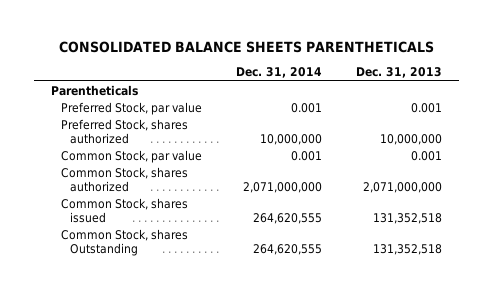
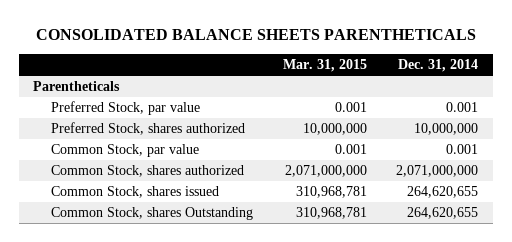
- | Dec. 31, 2014 | Dec. 31, 2013
+ | Mar. 31, 2015 | Dec. 31, 2014
- Common Stock, shares issued | 264,620,555 | 131,352,518
- Common Stock, shares Outstanding | 264,620,555 | 131,352,518
+ Common Stock, shares issued | 310,968,781 | 264,620,655
+ Common Stock, shares Outstanding | 310,968,781 | 264,620,655

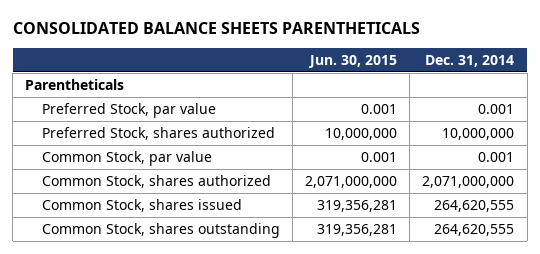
- | Mar. 31, 2015 | Dec. 31, 2014
+ | Jun. 30, 2015 | Dec. 31, 2014
- Common Stock, shares issued | 310,968,781 | 264,620,655
- Common Stock, shares Outstanding | 310,968,781 | 264,620,655
+ Common Stock, shares issued | 319,356,281 | 264,620,555
+ Common Stock, shares outstanding | 319,356,281 | 264,620,555

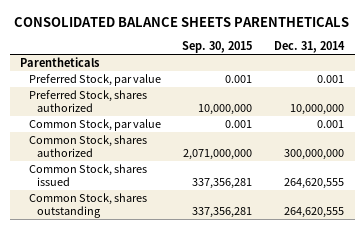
- | Jun. 30, 2015 | Dec. 31, 2014
+ | Sep. 30, 2015 | Dec. 31, 2014
- Common Stock, shares authorized | 2,071,000,000 | 2,071,000,000
+ Common Stock, shares authorized | 2,071,000,000 | 300,000,000

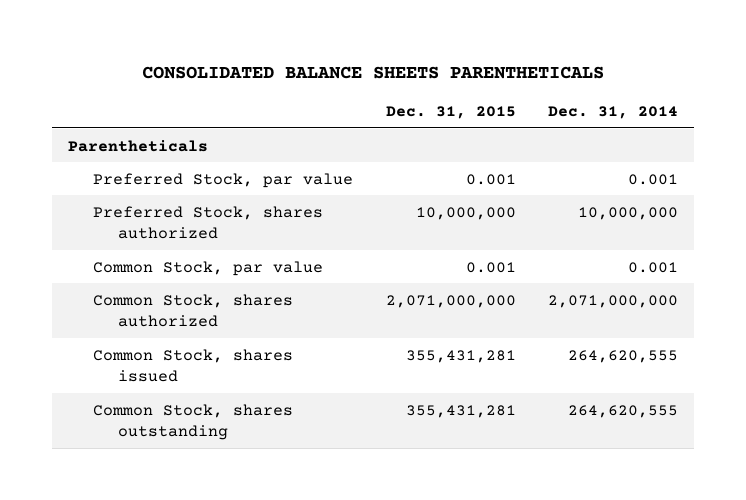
- | Sep. 30, 2015 | Dec. 31, 2014
+ | Dec. 31, 2015 | Dec. 31, 2014
- Common Stock, shares authorized | 2,071,000,000 | 300,000,000
+ Common Stock, shares authorized | 2,071,000,000 | 2,071,000,000

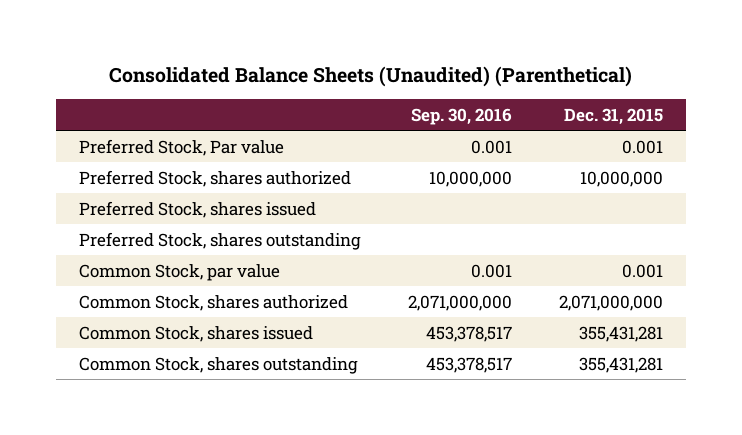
- CONSOLIDATED BALANCE SHEETS PARENTHETICALS
+ Consolidated Balance Sheets (Unaudited) (Parenthetical)
- | Dec. 31, 2015 | Dec. 31, 2014
+ | Sep. 30, 2016 | Dec. 31, 2015
- Parentheticals
- Preferred Stock, par value | 0.001 | 0.001
+ Preferred Stock, Par value | 0.001 | 0.001
+ Preferred Stock, shares issued
+ Preferred Stock, shares outstanding

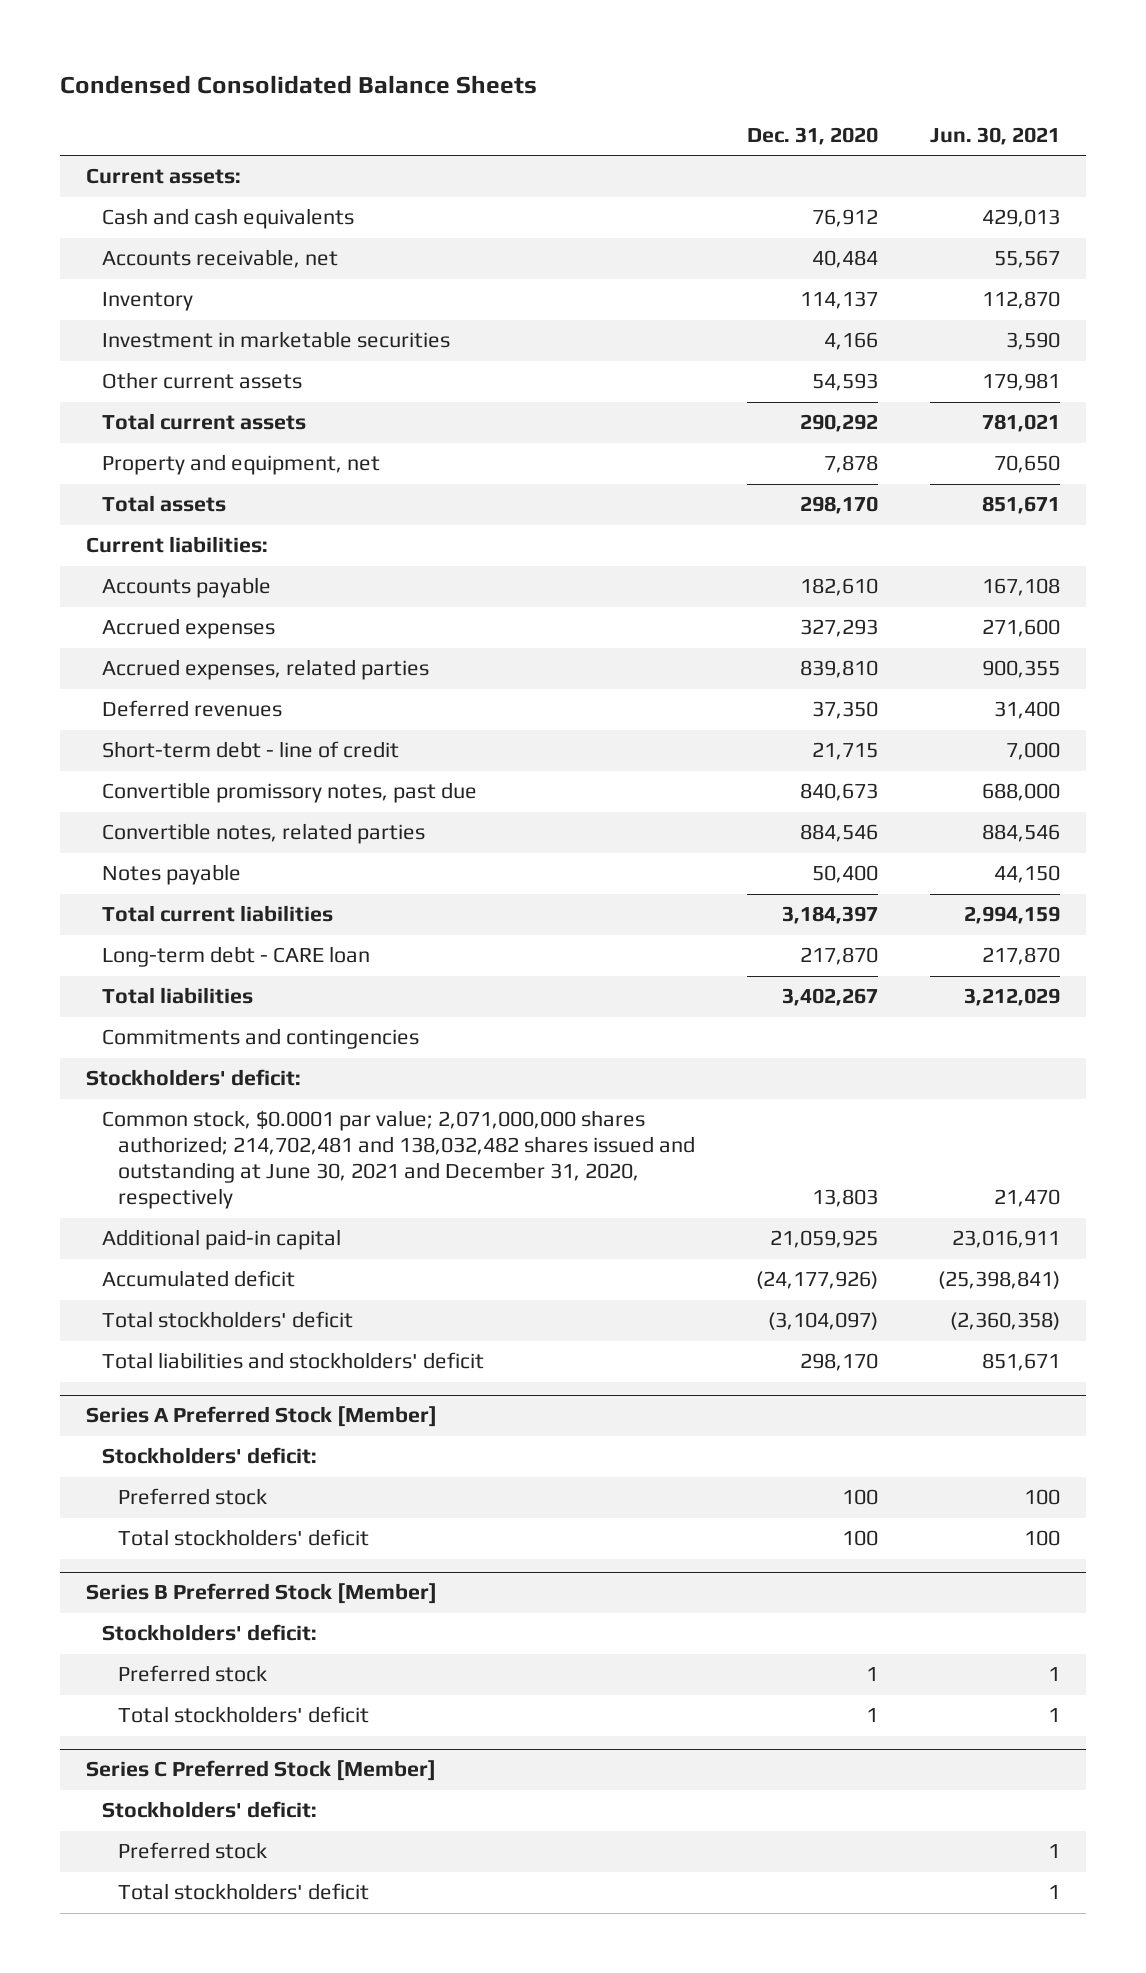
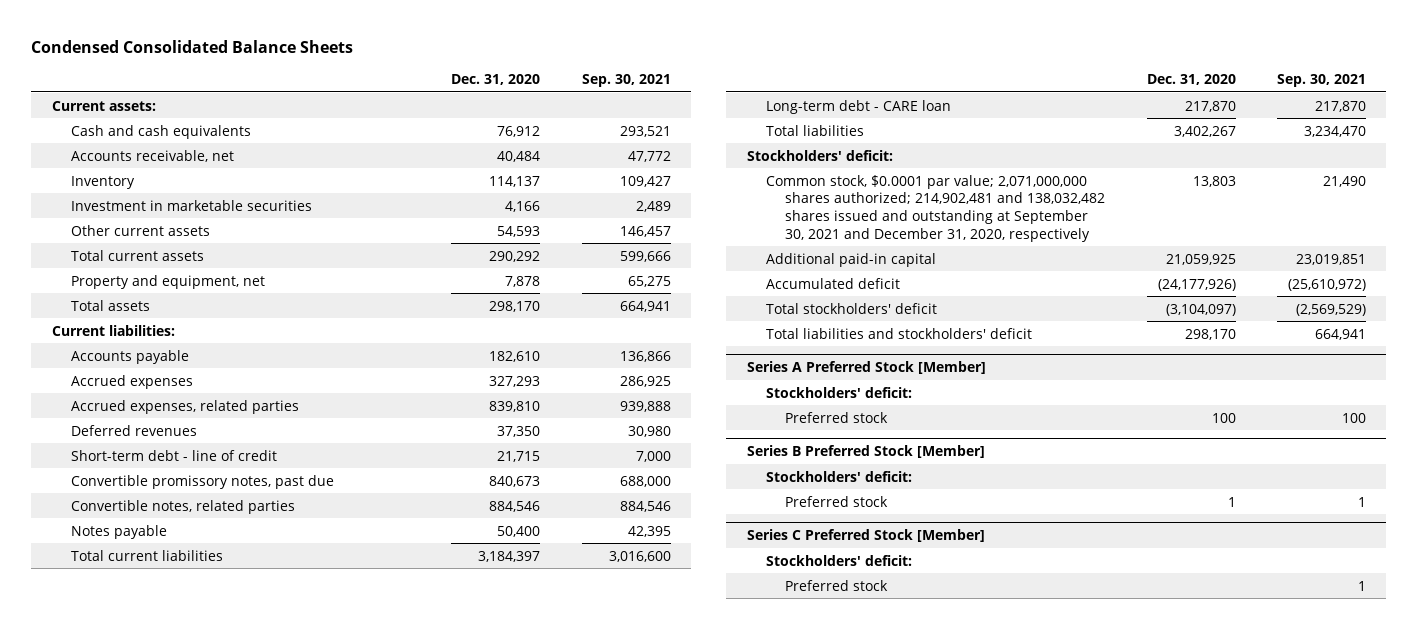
- | Dec. 31, 2020 | Jun. 30, 2021
+ | Dec. 31, 2020 | Sep. 30, 2021
- Commitments and contingencies
- Common stock, $0.0001 par value; 2,071,000,000 shares authorized; 214,702,481 and 138,032,482 shares issued and outstanding at June 30, 2021 and December 31, 2020, respectively | 13,803 | 21,470
+ Common stock, $0.0001 par value; 2,071,000,000 shares authorized; 214,902,481 and 138,032,482 shares issued and outstanding at September 30, 2021 and December 31, 2020, respectively | 13,803 | 21,490
@ Series A Preferred Stock [Member]
- Total stockholders' deficit | 100 | 100
@ Series B Preferred Stock [Member]
- Total stockholders' deficit | 1 | 1
@ Series C Preferred Stock [Member]
- Total stockholders' deficit | | 1

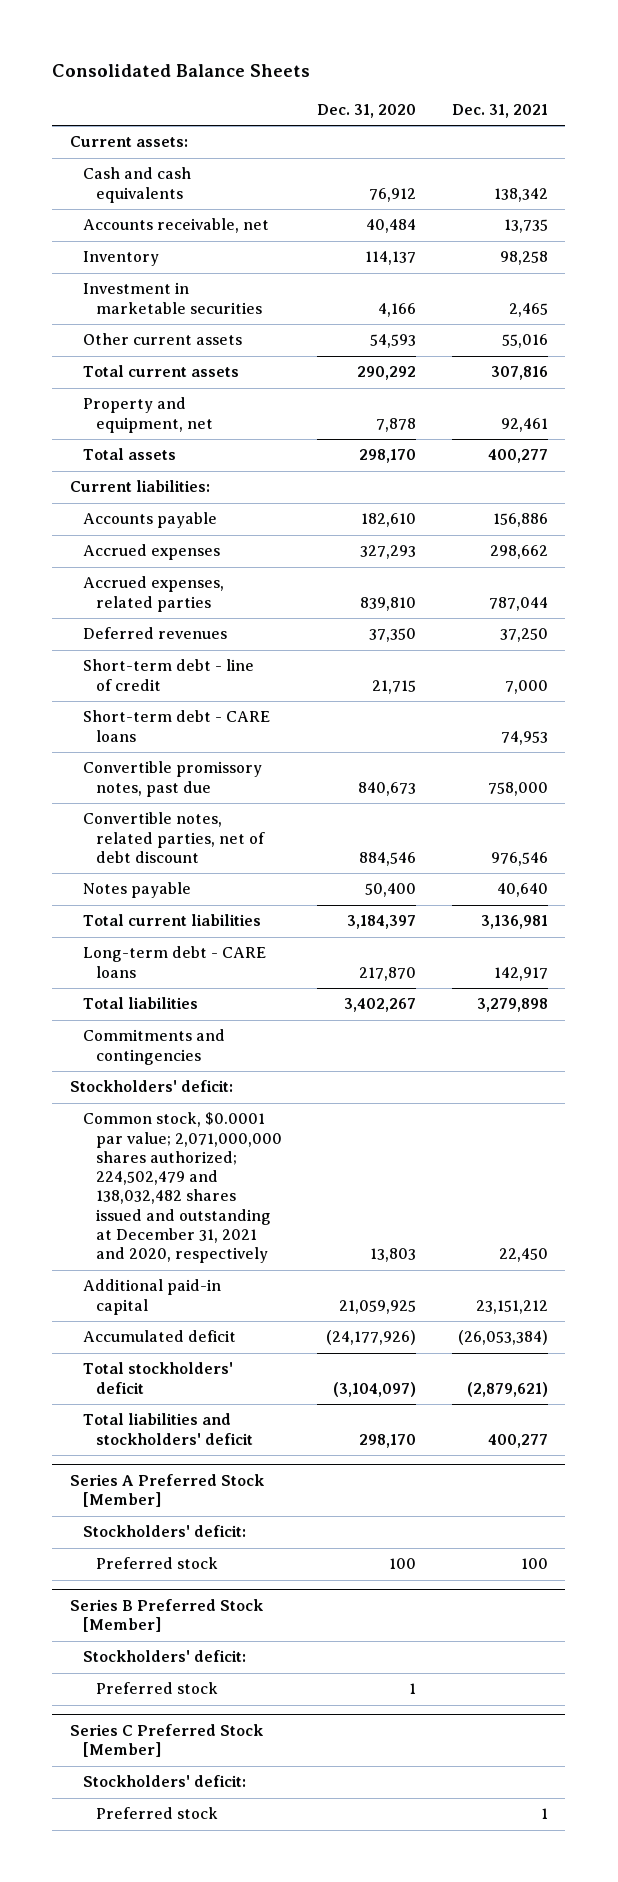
- Condensed Consolidated Balance Sheets
+ Consolidated Balance Sheets
- | Dec. 31, 2020 | Sep. 30, 2021
+ | Dec. 31, 2020 | Dec. 31, 2021
+ Short-term debt - CARE loans | | 74,953
- Convertible notes, related parties | 884,546 | 884,546
+ Convertible notes, related parties, net of debt discount | 884,546 | 976,546
- Long-term debt - CARE loan | 217,870 | 217,870
+ Long-term debt - CARE loans | 217,870 | 142,917
+ Commitments and contingencies
- Common stock, $0.0001 par value; 2,071,000,000 shares authorized; 214,902,481 and 138,032,482 shares issued and outstanding at September 30, 2021 and December 31, 2020, respectively | 13,803 | 21,490
+ Common stock, $0.0001 par value; 2,071,000,000 shares authorized; 224,502,479 and 138,032,482 shares issued and outstanding at December 31, 2021 and 2020, respectively | 13,803 | 22,450

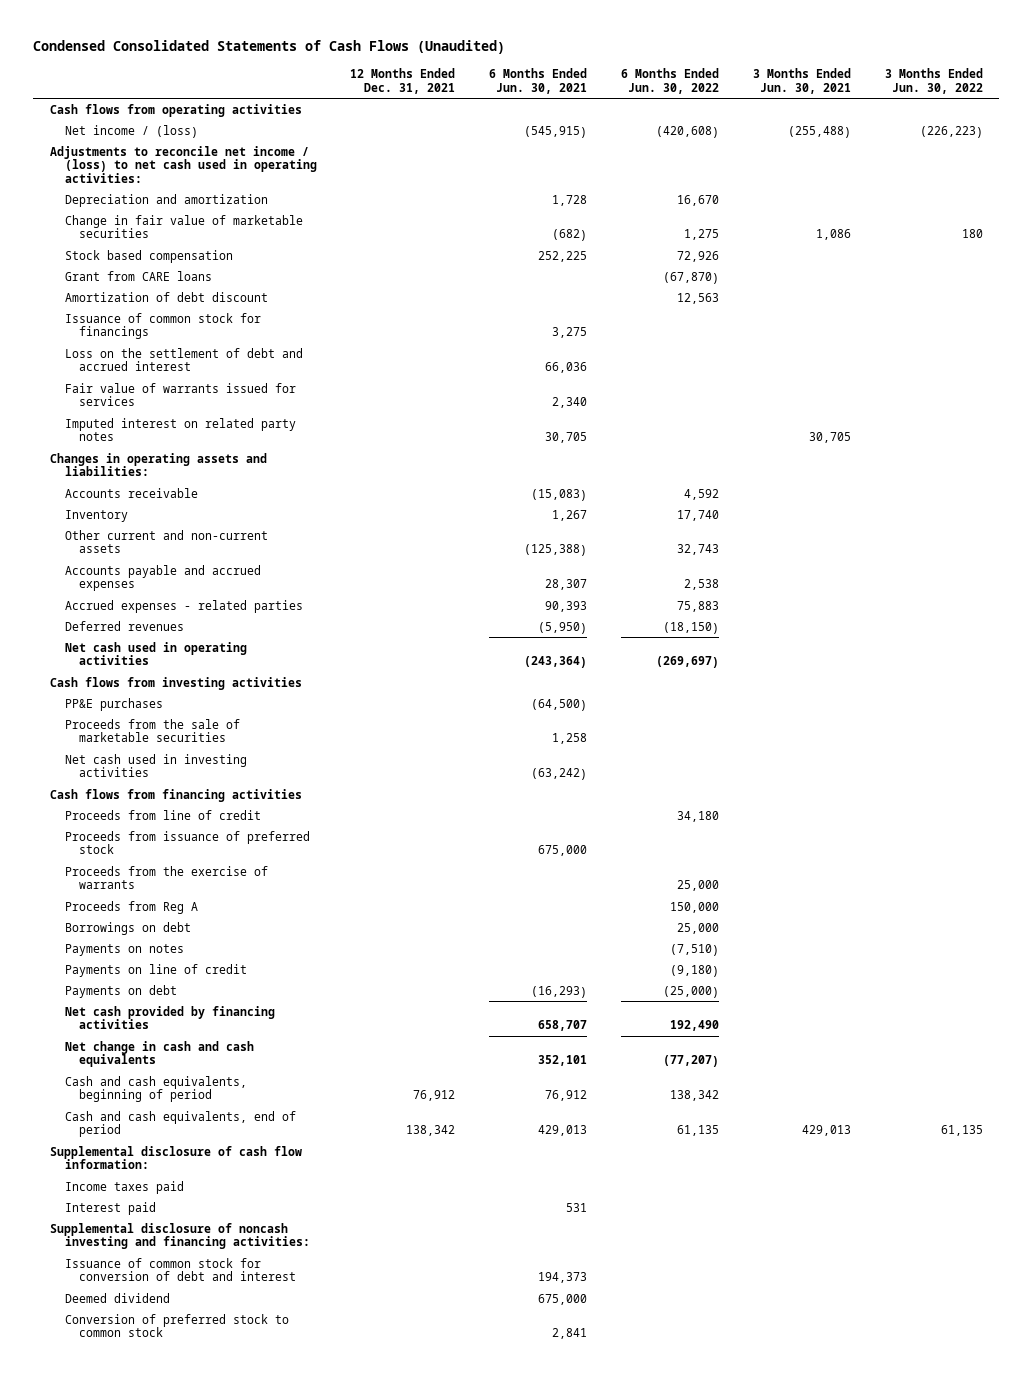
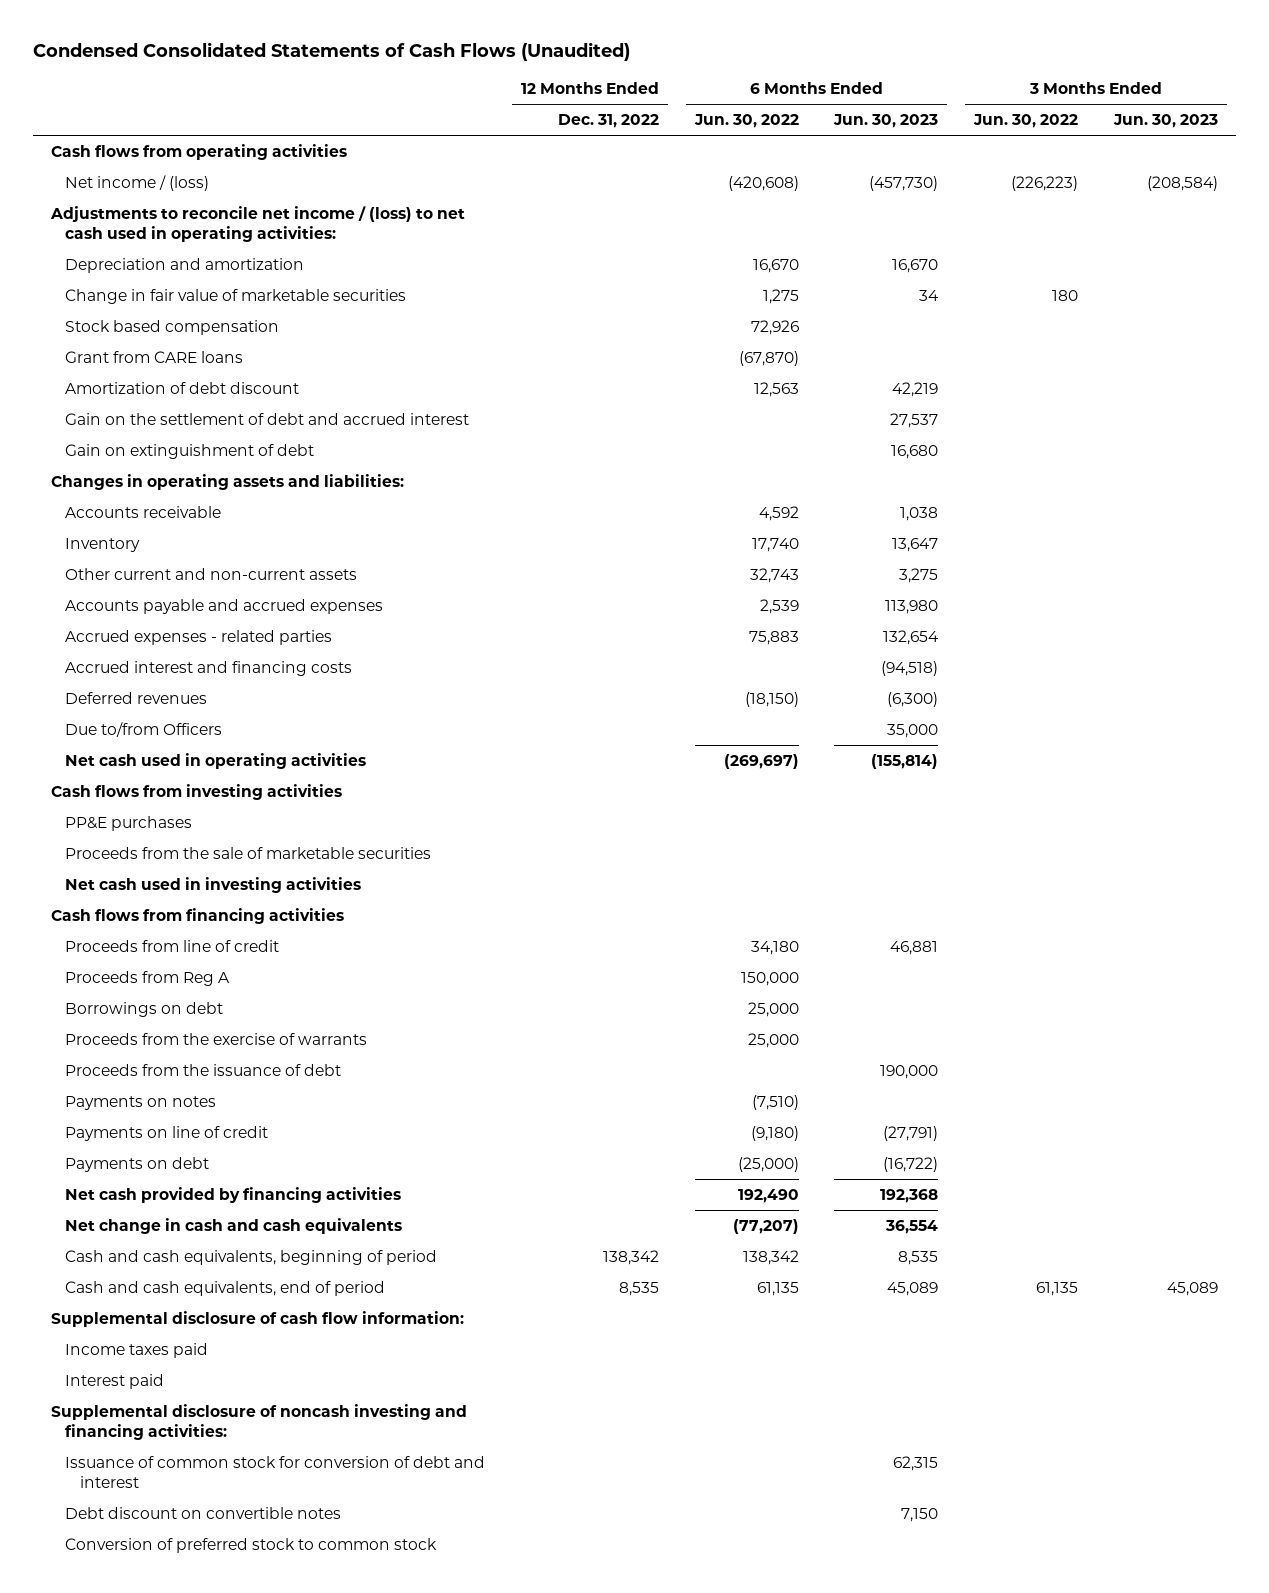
- | 12 Months Ended Dec. 31, 2021 | 6 Months Ended Jun. 30, 2021 | 6 Months Ended Jun. 30, 2022 | 3 Months Ended Jun. 30, 2021 | 3 Months Ended Jun. 30, 2022
+ | 12 Months Ended Dec. 31, 2022 | 6 Months Ended Jun. 30, 2022 | 6 Months Ended Jun. 30, 2023 | 3 Months Ended Jun. 30, 2022 | 3 Months Ended Jun. 30, 2023
- Issuance of common stock for financings | | 3,275 | | |
- Loss on the settlement of debt and accrued interest | | 66,036 | | |
- Fair value of warrants issued for services | | 2,340 | | |
- Imputed interest on related party notes | | 30,705 | | 30,705 |
+ Gain on the settlement of debt and accrued interest | | | 27,537 | |
+ Gain on extinguishment of debt | | | 16,680 | |
- Accounts payable and accrued expenses | | 28,307 | 2,538 | |
+ Accounts payable and accrued expenses | | 2,539 | 113,980 | |
+ Accrued interest and financing costs | | | (94,518) | |
+ Due to/from Officers | | | 35,000 | |
- Proceeds from issuance of preferred stock | | 675,000 | | |
moved down: Proceeds from the exercise of warrants | | 25,000 | | |
+ Proceeds from the issuance of debt | | | 190,000 | |
- Deemed dividend | | 675,000 | | |
+ Debt discount on convertible notes | | | 7,150 | |

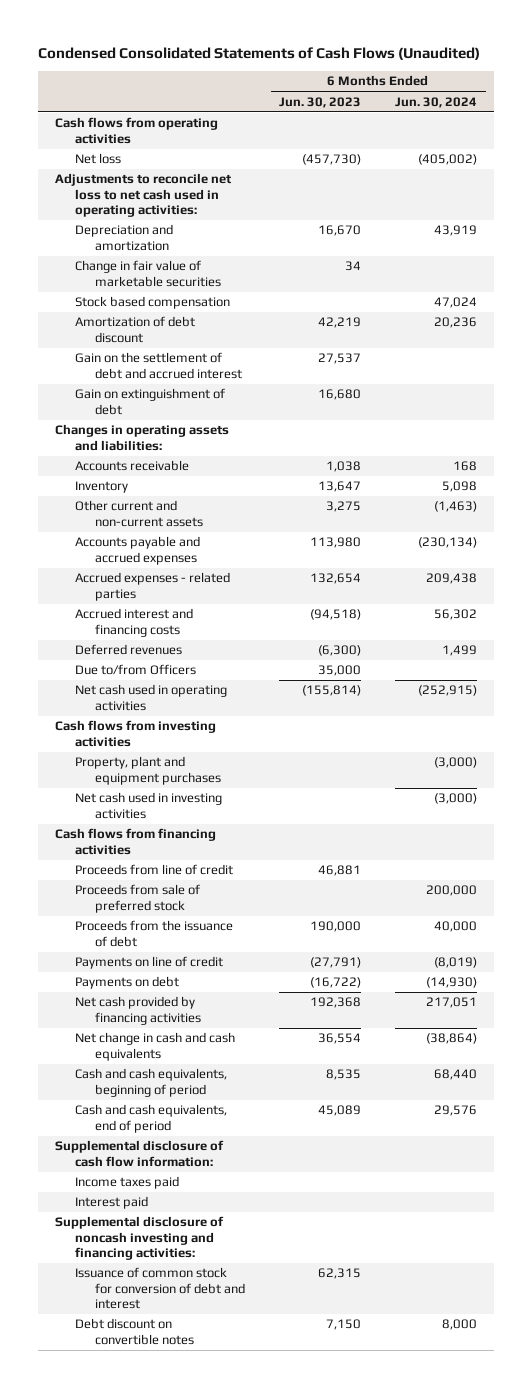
- | 12 Months Ended Dec. 31, 2022 | 6 Months Ended Jun. 30, 2022 | 6 Months Ended Jun. 30, 2023 | 3 Months Ended Jun. 30, 2022 | 3 Months Ended Jun. 30, 2023
+ | 6 Months Ended Jun. 30, 2023 | 6 Months Ended Jun. 30, 2024
- Net income / (loss) | | (420,608) | (457,730) | (226,223) | (208,584)
- Adjustments to reconcile net income / (loss) to net cash used in operating activities:
+ Net loss | (457,730) | (405,002)
+ Adjustments to reconcile net loss to net cash used in operating activities:
- Grant from CARE loans | | (67,870) | | |
- PP&E purchases
- Proceeds from the sale of marketable securities
+ Property, plant and equipment purchases | | (3,000)
- Proceeds from Reg A | | 150,000 | | |
- Borrowings on debt | | 25,000 | | |
- Proceeds from the exercise of warrants | | 25,000 | | |
+ Proceeds from sale of preferred stock | | 200,000
- Payments on notes | | (7,510) | | |
- Conversion of preferred stock to common stock

